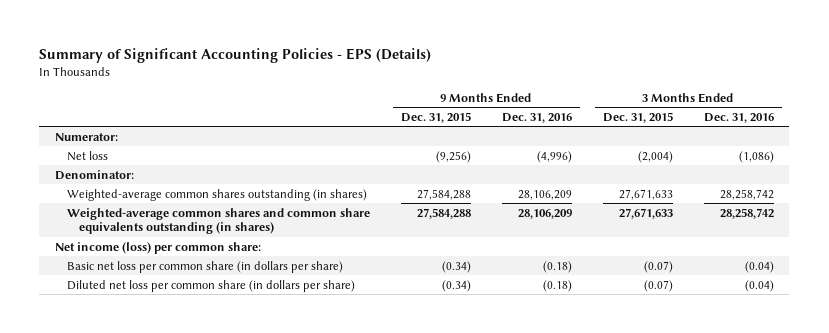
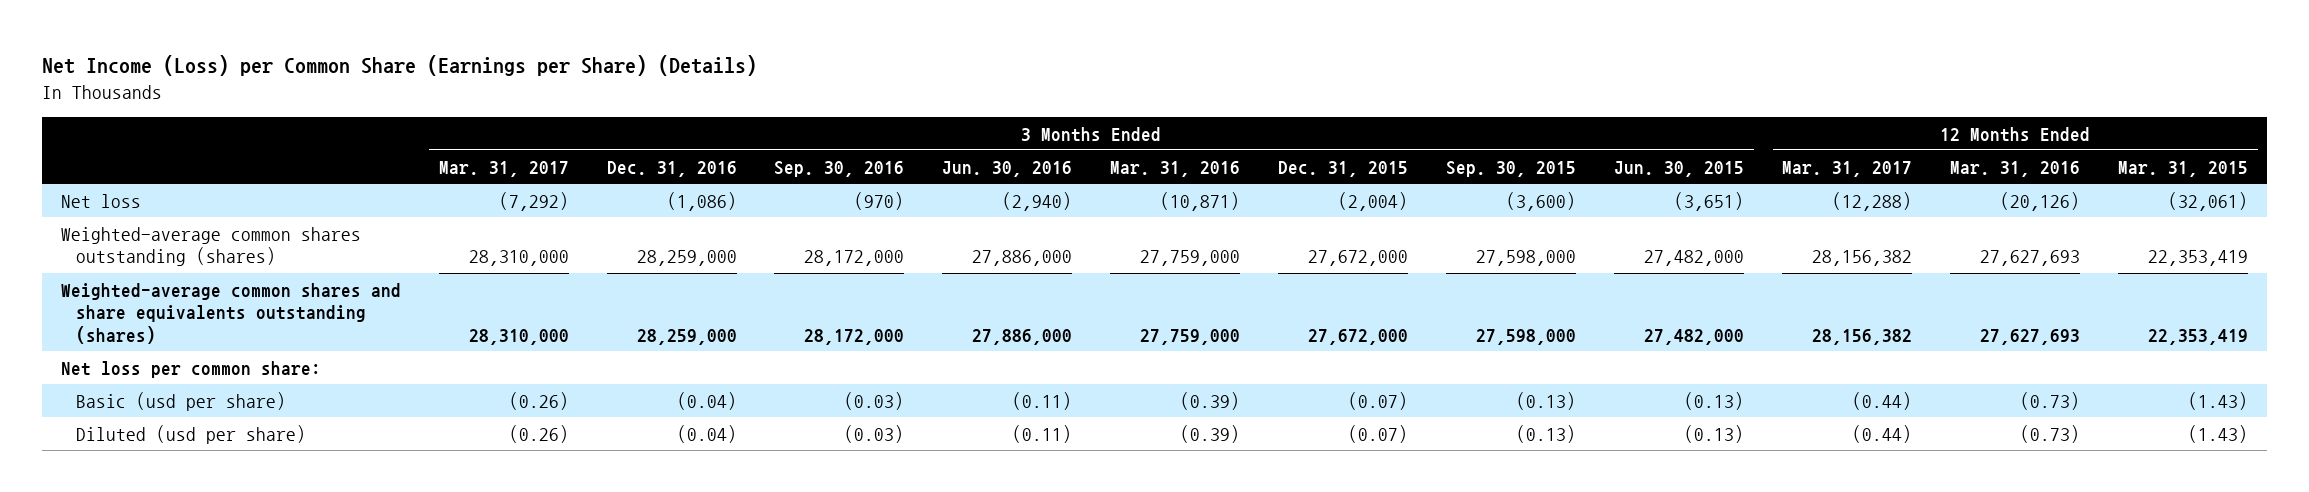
- Summary of Significant Accounting Policies - EPS (Details)
+ Net Income (Loss) per Common Share (Earnings per Share) (Details)
- | 9 Months Ended Dec. 31, 2015 | 9 Months Ended Dec. 31, 2016 | 3 Months Ended Dec. 31, 2015 | 3 Months Ended Dec. 31, 2016
+ | 3 Months Ended Mar. 31, 2017 | 3 Months Ended Dec. 31, 2016 | 3 Months Ended Sep. 30, 2016 | 3 Months Ended Jun. 30, 2016 | 3 Months Ended Mar. 31, 2016 | 3 Months Ended Dec. 31, 2015 | 3 Months Ended Sep. 30, 2015 | 3 Months Ended Jun. 30, 2015 | 12 Months Ended Mar. 31, 2017 | 12 Months Ended Mar. 31, 2016 | 12 Months Ended Mar. 31, 2015
- Numerator:
- Denominator:
- Weighted-average common shares outstanding (in shares) | 27,584,288 | 28,106,209 | 27,671,633 | 28,258,742
- Weighted-average common shares and common share equivalents outstanding (in shares) | 27,584,288 | 28,106,209 | 27,671,633 | 28,258,742
- Net income (loss) per common share:
- Basic net loss per common share (in dollars per share) | (0.34) | (0.18) | (0.07) | (0.04)
- Diluted net loss per common share (in dollars per share) | (0.34) | (0.18) | (0.07) | (0.04)
+ Weighted-average common shares outstanding (shares) | 28,310,000 | 28,259,000 | 28,172,000 | 27,886,000 | 27,759,000 | 27,672,000 | 27,598,000 | 27,482,000 | 28,156,382 | 27,627,693 | 22,353,419
+ Weighted-average common shares and share equivalents outstanding (shares) | 28,310,000 | 28,259,000 | 28,172,000 | 27,886,000 | 27,759,000 | 27,672,000 | 27,598,000 | 27,482,000 | 28,156,382 | 27,627,693 | 22,353,419
+ Net loss per common share:
+ Basic (usd per share) | (0.26) | (0.04) | (0.03) | (0.11) | (0.39) | (0.07) | (0.13) | (0.13) | (0.44) | (0.73) | (1.43)
+ Diluted (usd per share) | (0.26) | (0.04) | (0.03) | (0.11) | (0.39) | (0.07) | (0.13) | (0.13) | (0.44) | (0.73) | (1.43)

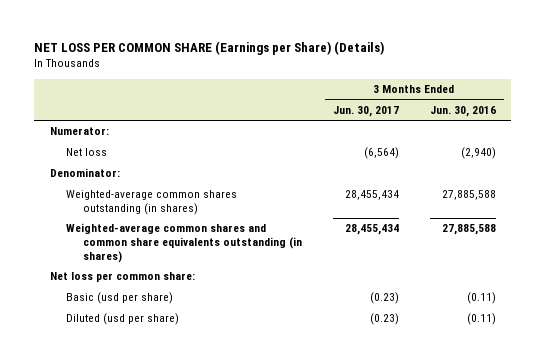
- Net Income (Loss) per Common Share (Earnings per Share) (Details)
+ NET LOSS PER COMMON SHARE (Earnings per Share) (Details)
- | 3 Months Ended Mar. 31, 2017 | 3 Months Ended Dec. 31, 2016 | 3 Months Ended Sep. 30, 2016 | 3 Months Ended Jun. 30, 2016 | 3 Months Ended Mar. 31, 2016 | 3 Months Ended Dec. 31, 2015 | 3 Months Ended Sep. 30, 2015 | 3 Months Ended Jun. 30, 2015 | 12 Months Ended Mar. 31, 2017 | 12 Months Ended Mar. 31, 2016 | 12 Months Ended Mar. 31, 2015
+ | 3 Months Ended Jun. 30, 2017 | 3 Months Ended Jun. 30, 2016
+ Numerator:
- Weighted-average common shares outstanding (shares) | 28,310,000 | 28,259,000 | 28,172,000 | 27,886,000 | 27,759,000 | 27,672,000 | 27,598,000 | 27,482,000 | 28,156,382 | 27,627,693 | 22,353,419
- Weighted-average common shares and share equivalents outstanding (shares) | 28,310,000 | 28,259,000 | 28,172,000 | 27,886,000 | 27,759,000 | 27,672,000 | 27,598,000 | 27,482,000 | 28,156,382 | 27,627,693 | 22,353,419
+ Denominator:
+ Weighted-average common shares outstanding (in shares) | 28,455,434 | 27,885,588
+ Weighted-average common shares and common share equivalents outstanding (in shares) | 28,455,434 | 27,885,588

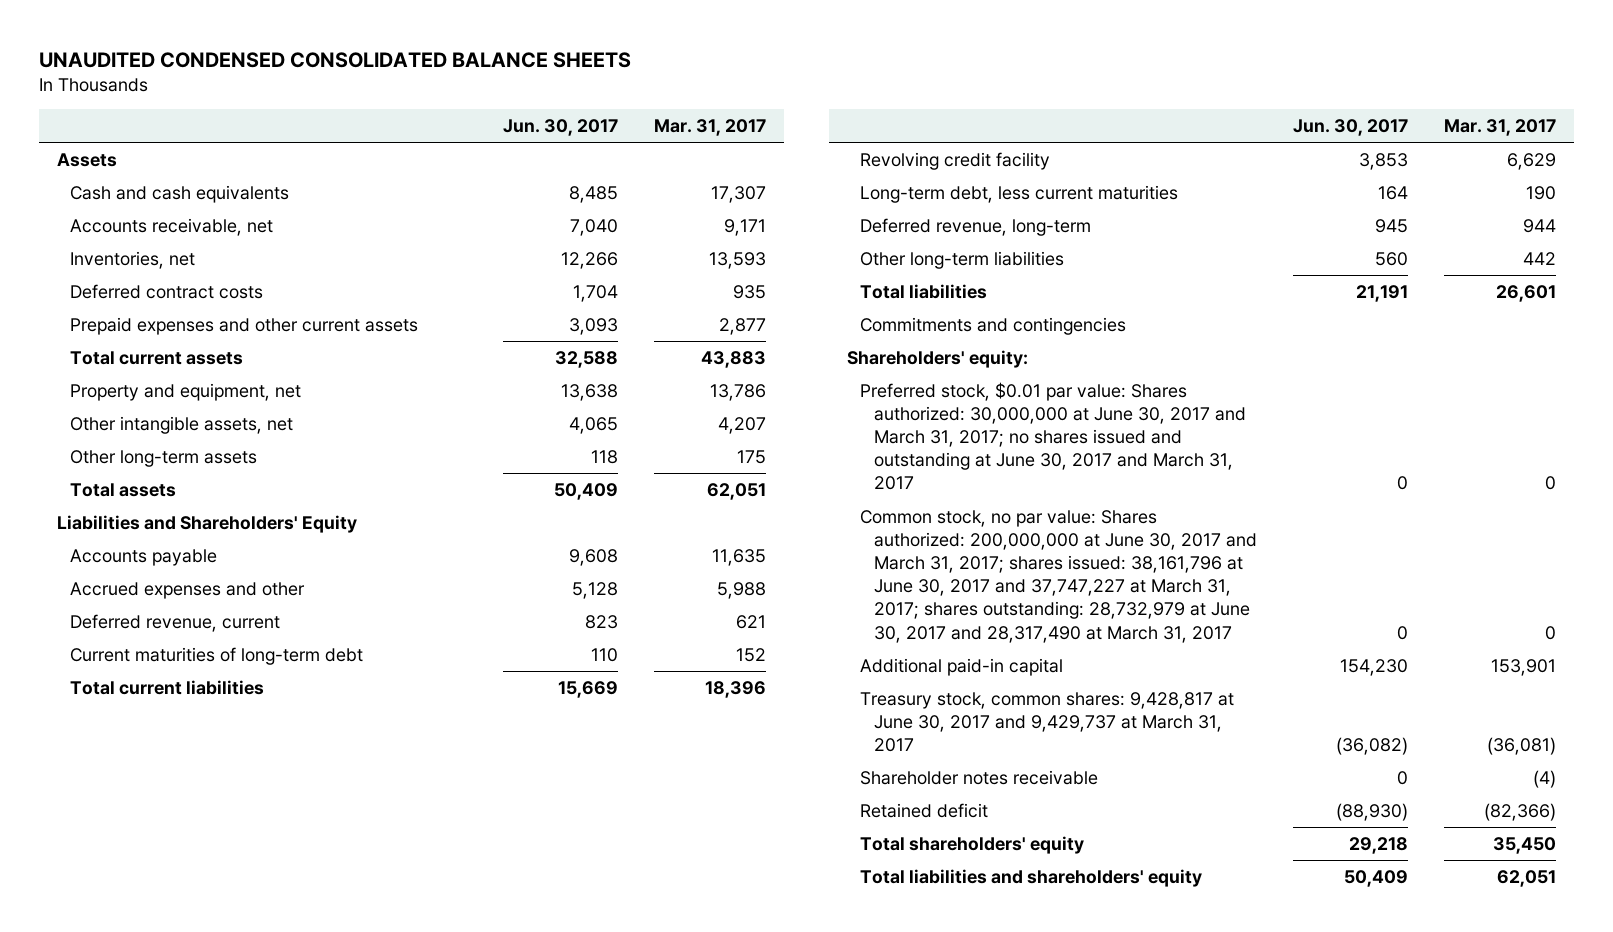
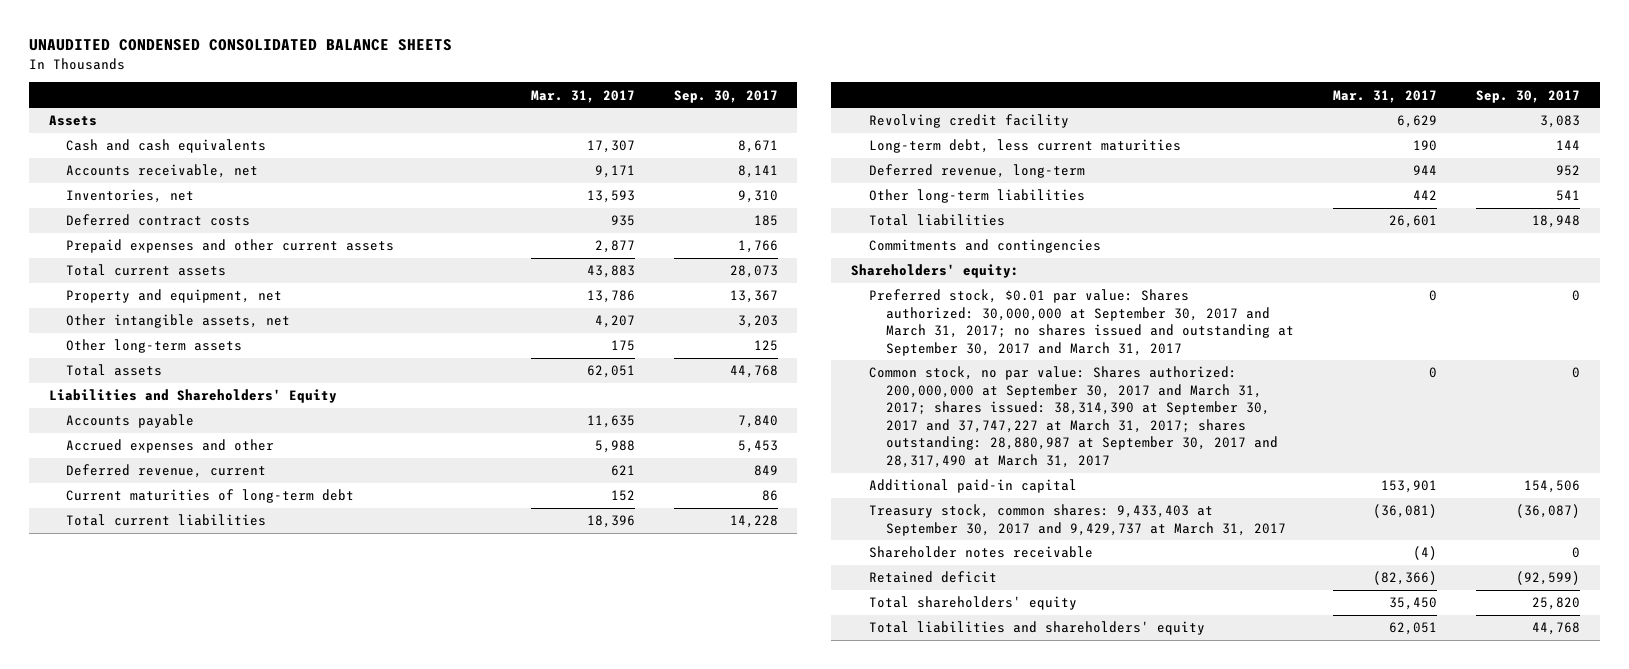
- | Jun. 30, 2017 | Mar. 31, 2017
+ | Mar. 31, 2017 | Sep. 30, 2017
- Preferred stock, $0.01 par value: Shares authorized: 30,000,000 at June 30, 2017 and March 31, 2017; no shares issued and outstanding at June 30, 2017 and March 31, 2017 | 0 | 0
- Common stock, no par value: Shares authorized: 200,000,000 at June 30, 2017 and March 31, 2017; shares issued: 38,161,796 at June 30, 2017 and 37,747,227 at March 31, 2017; shares outstanding: 28,732,979 at June 30, 2017 and 28,317,490 at March 31, 2017 | 0 | 0
+ Preferred stock, $0.01 par value: Shares authorized: 30,000,000 at September 30, 2017 and March 31, 2017; no shares issued and outstanding at September 30, 2017 and March 31, 2017 | 0 | 0
+ Common stock, no par value: Shares authorized: 200,000,000 at September 30, 2017 and March 31, 2017; shares issued: 38,314,390 at September 30, 2017 and 37,747,227 at March 31, 2017; shares outstanding: 28,880,987 at September 30, 2017 and 28,317,490 at March 31, 2017 | 0 | 0
- Treasury stock, common shares: 9,428,817 at June 30, 2017 and 9,429,737 at March 31, 2017 | (36,082) | (36,081)
+ Treasury stock, common shares: 9,433,403 at September 30, 2017 and 9,429,737 at March 31, 2017 | (36,081) | (36,087)

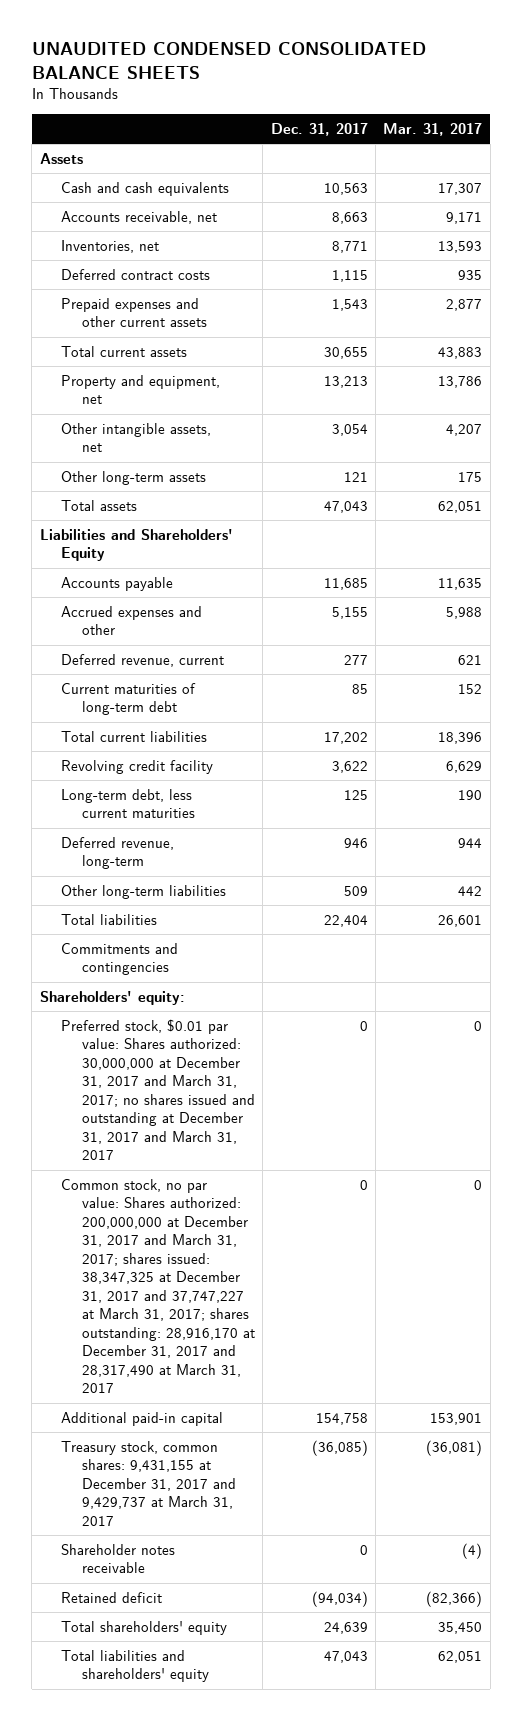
- | Mar. 31, 2017 | Sep. 30, 2017
+ | Dec. 31, 2017 | Mar. 31, 2017
- Preferred stock, $0.01 par value: Shares authorized: 30,000,000 at September 30, 2017 and March 31, 2017; no shares issued and outstanding at September 30, 2017 and March 31, 2017 | 0 | 0
- Common stock, no par value: Shares authorized: 200,000,000 at September 30, 2017 and March 31, 2017; shares issued: 38,314,390 at September 30, 2017 and 37,747,227 at March 31, 2017; shares outstanding: 28,880,987 at September 30, 2017 and 28,317,490 at March 31, 2017 | 0 | 0
+ Preferred stock, $0.01 par value: Shares authorized: 30,000,000 at December 31, 2017 and March 31, 2017; no shares issued and outstanding at December 31, 2017 and March 31, 2017 | 0 | 0
+ Common stock, no par value: Shares authorized: 200,000,000 at December 31, 2017 and March 31, 2017; shares issued: 38,347,325 at December 31, 2017 and 37,747,227 at March 31, 2017; shares outstanding: 28,916,170 at December 31, 2017 and 28,317,490 at March 31, 2017 | 0 | 0
- Treasury stock, common shares: 9,433,403 at September 30, 2017 and 9,429,737 at March 31, 2017 | (36,081) | (36,087)
+ Treasury stock, common shares: 9,431,155 at December 31, 2017 and 9,429,737 at March 31, 2017 | (36,085) | (36,081)

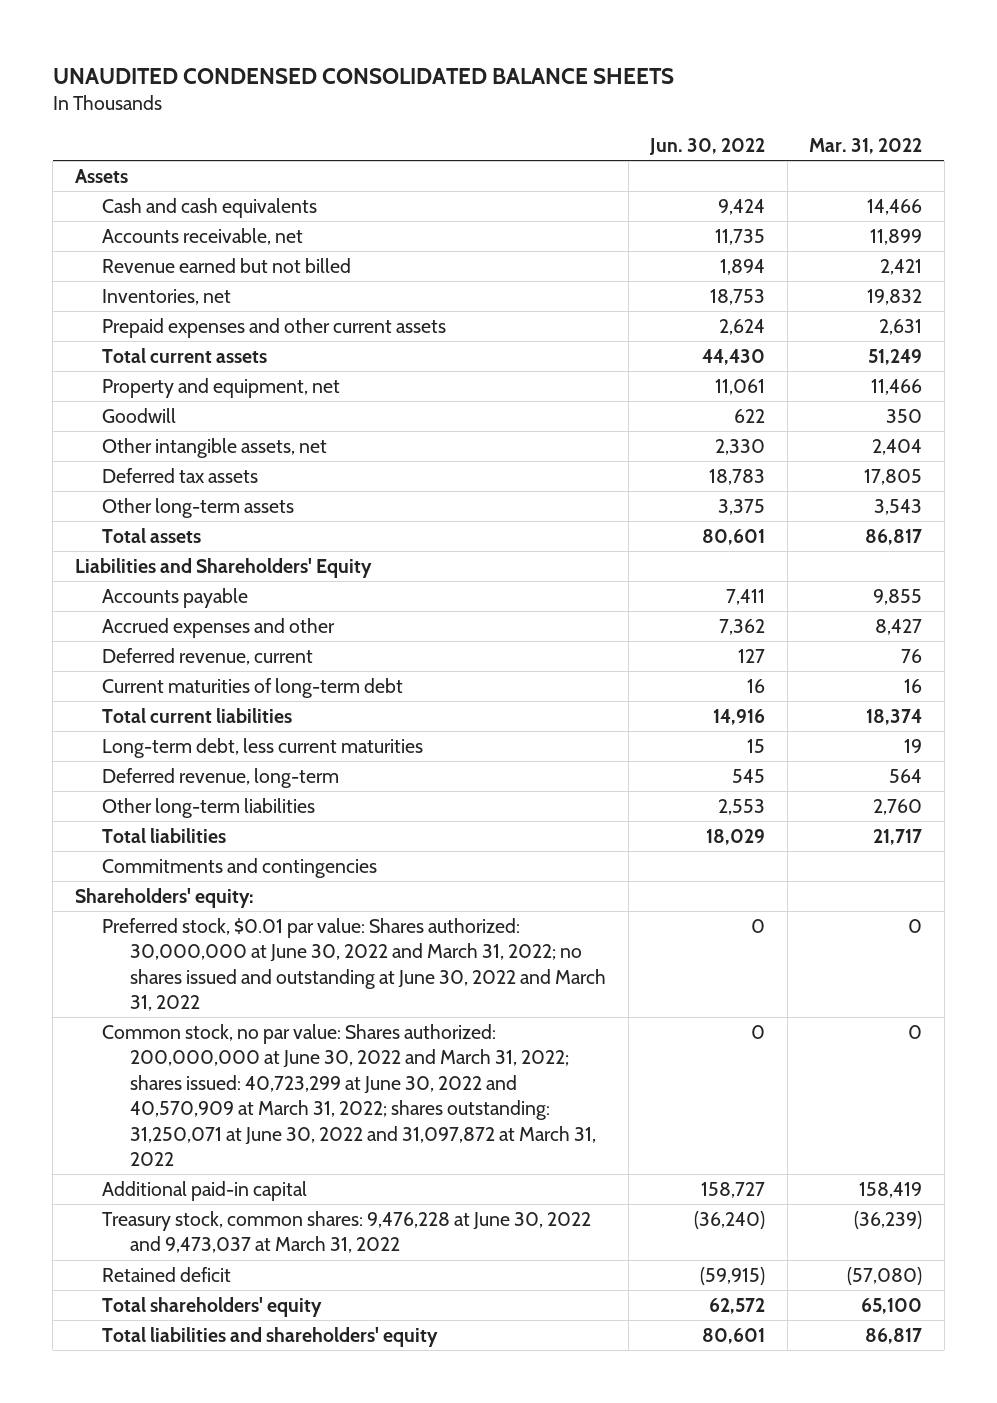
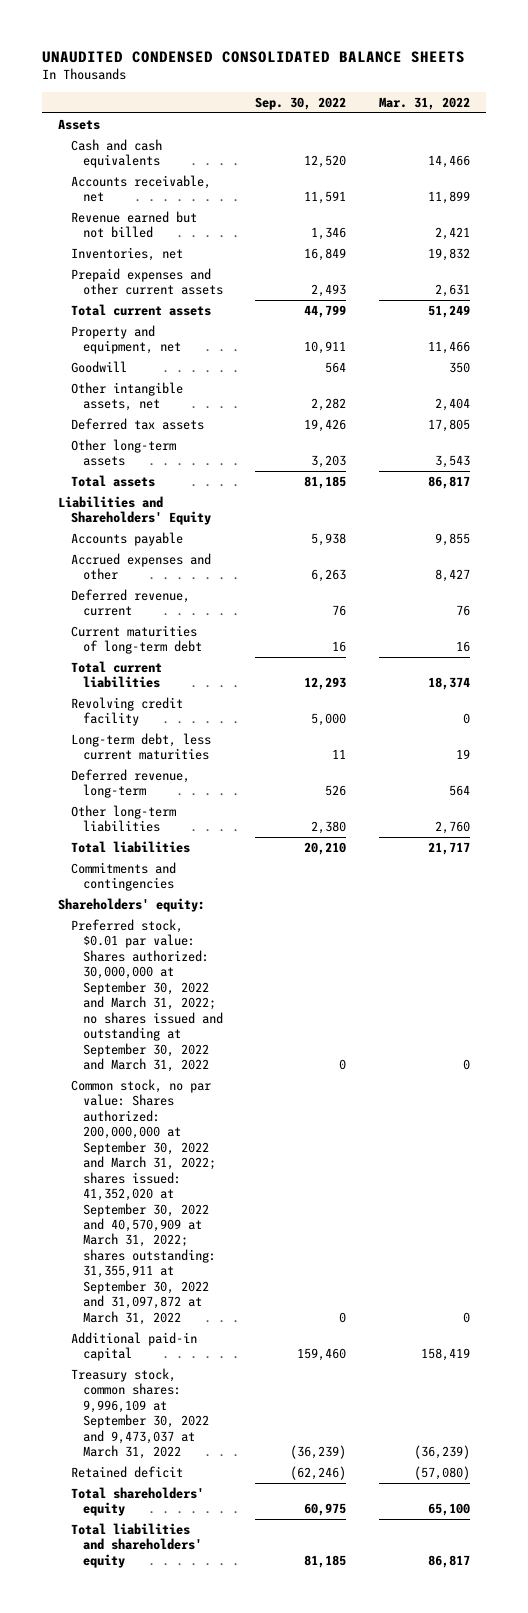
- | Jun. 30, 2022 | Mar. 31, 2022
+ | Sep. 30, 2022 | Mar. 31, 2022
+ Revolving credit facility | 5,000 | 0
- Preferred stock, $0.01 par value: Shares authorized: 30,000,000 at June 30, 2022 and March 31, 2022; no shares issued and outstanding at June 30, 2022 and March 31, 2022 | 0 | 0
- Common stock, no par value: Shares authorized: 200,000,000 at June 30, 2022 and March 31, 2022; shares issued: 40,723,299 at June 30, 2022 and 40,570,909 at March 31, 2022; shares outstanding: 31,250,071 at June 30, 2022 and 31,097,872 at March 31, 2022 | 0 | 0
+ Preferred stock, $0.01 par value: Shares authorized: 30,000,000 at September 30, 2022 and March 31, 2022; no shares issued and outstanding at September 30, 2022 and March 31, 2022 | 0 | 0
+ Common stock, no par value: Shares authorized: 200,000,000 at September 30, 2022 and March 31, 2022; shares issued: 41,352,020 at September 30, 2022 and 40,570,909 at March 31, 2022; shares outstanding: 31,355,911 at September 30, 2022 and 31,097,872 at March 31, 2022 | 0 | 0
- Treasury stock, common shares: 9,476,228 at June 30, 2022 and 9,473,037 at March 31, 2022 | (36,240) | (36,239)
+ Treasury stock, common shares: 9,996,109 at September 30, 2022 and 9,473,037 at March 31, 2022 | (36,239) | (36,239)

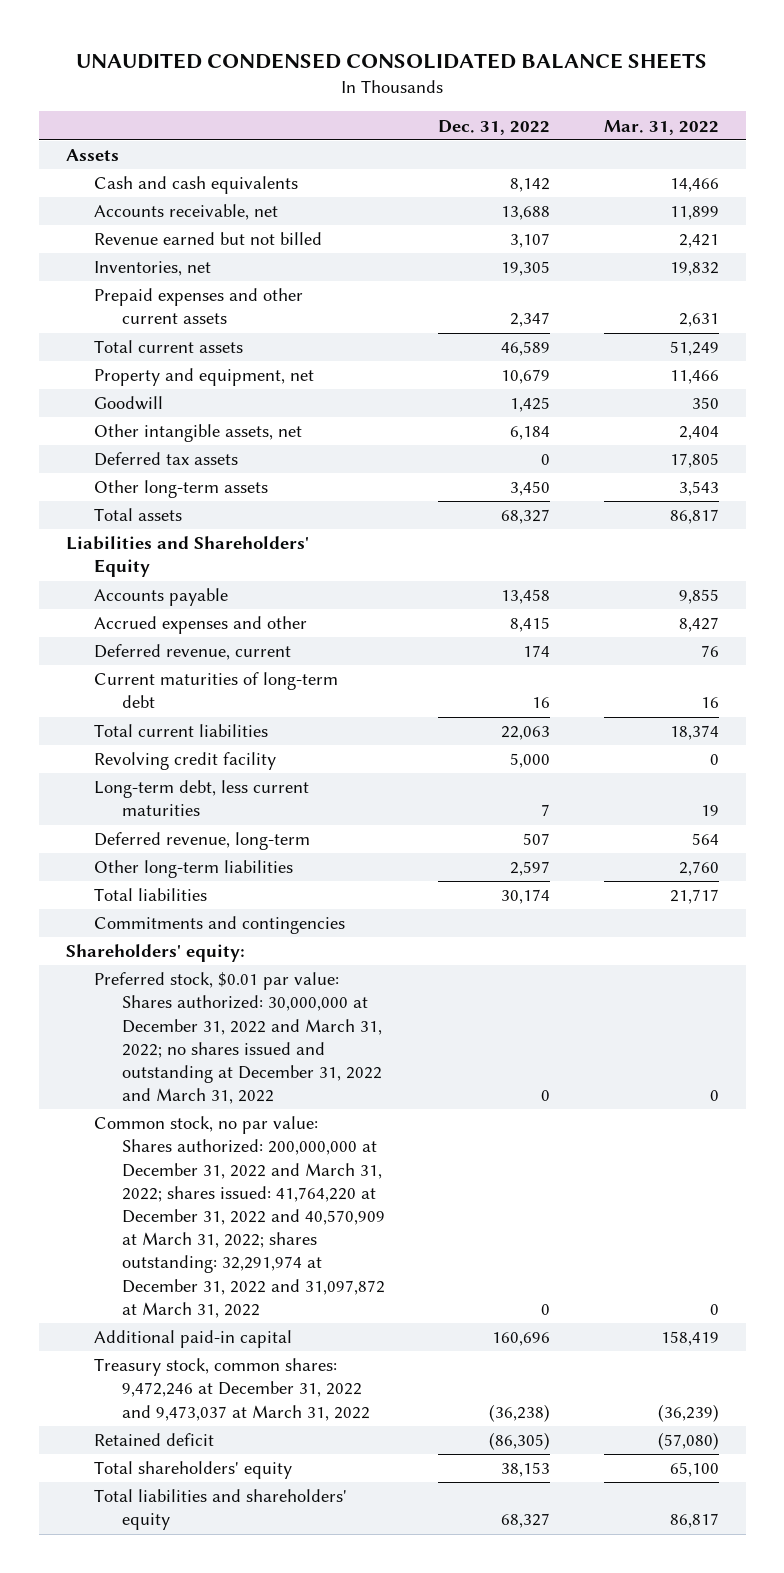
- | Sep. 30, 2022 | Mar. 31, 2022
+ | Dec. 31, 2022 | Mar. 31, 2022
- Preferred stock, $0.01 par value: Shares authorized: 30,000,000 at September 30, 2022 and March 31, 2022; no shares issued and outstanding at September 30, 2022 and March 31, 2022 | 0 | 0
- Common stock, no par value: Shares authorized: 200,000,000 at September 30, 2022 and March 31, 2022; shares issued: 41,352,020 at September 30, 2022 and 40,570,909 at March 31, 2022; shares outstanding: 31,355,911 at September 30, 2022 and 31,097,872 at March 31, 2022 | 0 | 0
+ Preferred stock, $0.01 par value: Shares authorized: 30,000,000 at December 31, 2022 and March 31, 2022; no shares issued and outstanding at December 31, 2022 and March 31, 2022 | 0 | 0
+ Common stock, no par value: Shares authorized: 200,000,000 at December 31, 2022 and March 31, 2022; shares issued: 41,764,220 at December 31, 2022 and 40,570,909 at March 31, 2022; shares outstanding: 32,291,974 at December 31, 2022 and 31,097,872 at March 31, 2022 | 0 | 0
- Treasury stock, common shares: 9,996,109 at September 30, 2022 and 9,473,037 at March 31, 2022 | (36,239) | (36,239)
+ Treasury stock, common shares: 9,472,246 at December 31, 2022 and 9,473,037 at March 31, 2022 | (36,238) | (36,239)

